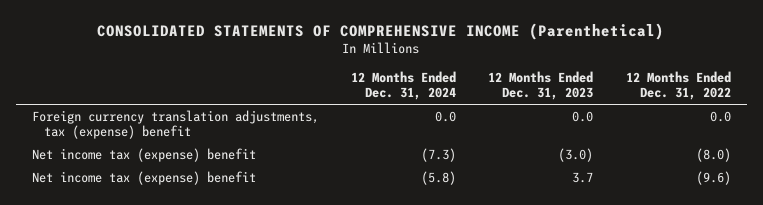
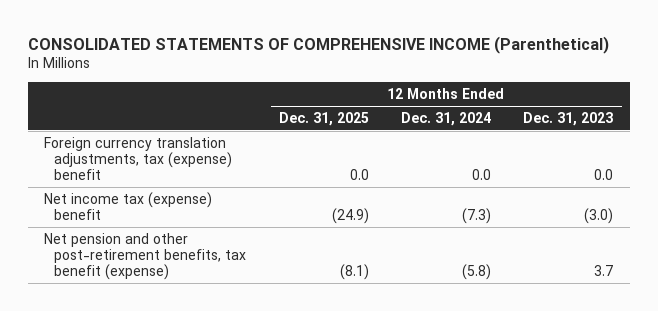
- | 12 Months Ended Dec. 31, 2024 | 12 Months Ended Dec. 31, 2023 | 12 Months Ended Dec. 31, 2022
+ | 12 Months Ended Dec. 31, 2025 | 12 Months Ended Dec. 31, 2024 | 12 Months Ended Dec. 31, 2023
- Net income tax (expense) benefit | (5.8) | 3.7 | (9.6)
+ Net pension and other post-retirement benefits, tax benefit (expense) | (8.1) | (5.8) | 3.7

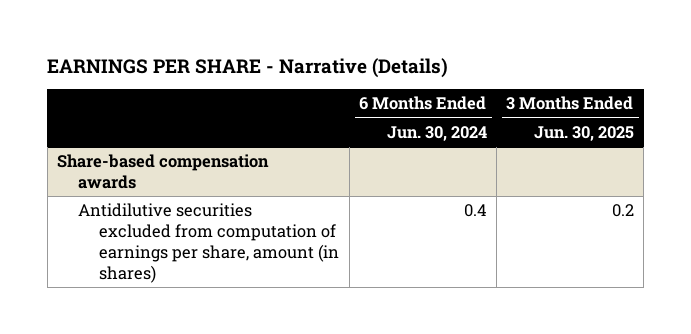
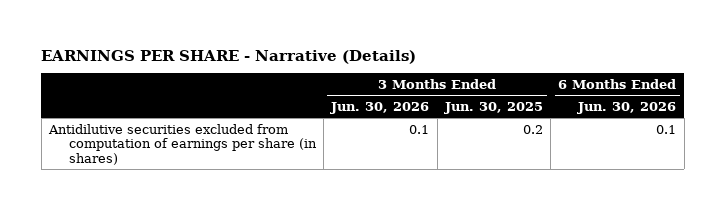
- | 6 Months Ended Jun. 30, 2024 | 3 Months Ended Jun. 30, 2025
+ | 3 Months Ended Jun. 30, 2026 | 3 Months Ended Jun. 30, 2025 | 6 Months Ended Jun. 30, 2026
- Share-based compensation awards
- Antidilutive securities excluded from computation of earnings per share, amount (in shares) | 0.4 | 0.2
+ Antidilutive securities excluded from computation of earnings per share (in shares) | 0.1 | 0.2 | 0.1

